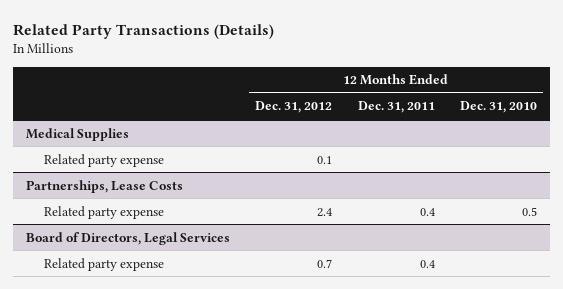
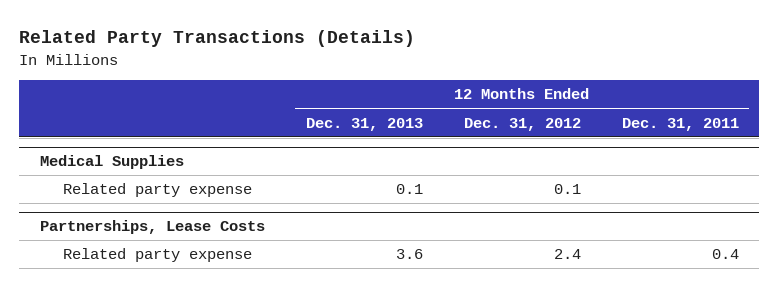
- | 12 Months Ended Dec. 31, 2012 | 12 Months Ended Dec. 31, 2011 | 12 Months Ended Dec. 31, 2010
+ | 12 Months Ended Dec. 31, 2013 | 12 Months Ended Dec. 31, 2012 | 12 Months Ended Dec. 31, 2011
- Board of Directors, Legal Services
- Related party expense | 0.7 | 0.4 |

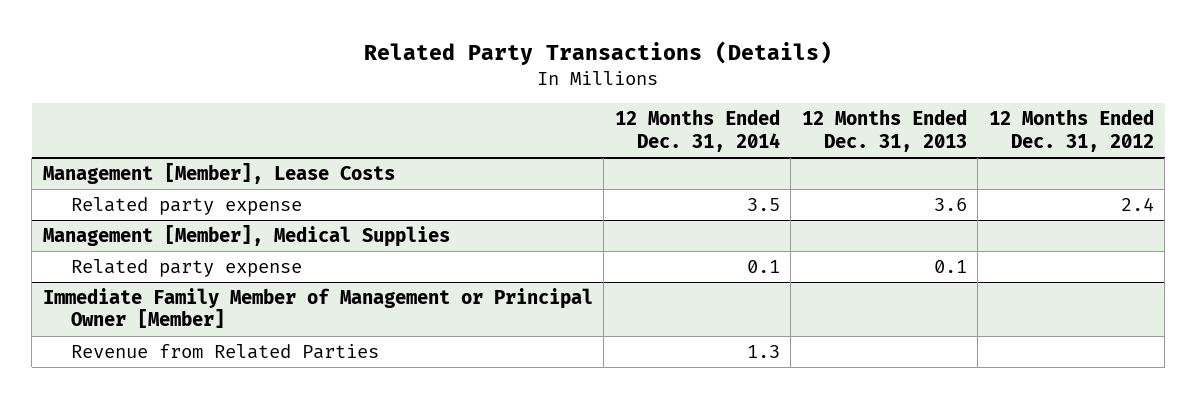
- | 12 Months Ended Dec. 31, 2013 | 12 Months Ended Dec. 31, 2012 | 12 Months Ended Dec. 31, 2011
+ | 12 Months Ended Dec. 31, 2014 | 12 Months Ended Dec. 31, 2013 | 12 Months Ended Dec. 31, 2012
- Medical Supplies
- Related party expense | 0.1 | 0.1 |
- Partnerships, Lease Costs
+ Management [Member], Lease Costs
+ Management [Member], Medical Supplies
+ Related party expense | 0.1 | 0.1 |
+ Immediate Family Member of Management or Principal Owner [Member]
+ Revenue from Related Parties | 1.3 | |

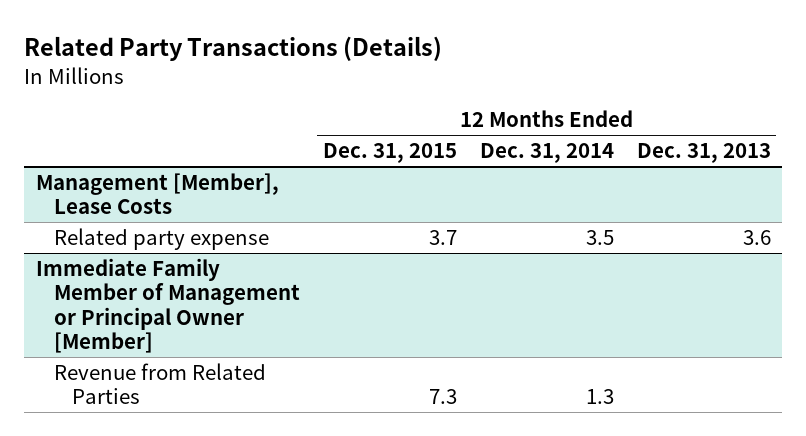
- | 12 Months Ended Dec. 31, 2014 | 12 Months Ended Dec. 31, 2013 | 12 Months Ended Dec. 31, 2012
+ | 12 Months Ended Dec. 31, 2015 | 12 Months Ended Dec. 31, 2014 | 12 Months Ended Dec. 31, 2013
- Management [Member], Medical Supplies
- Related party expense | 0.1 | 0.1 |

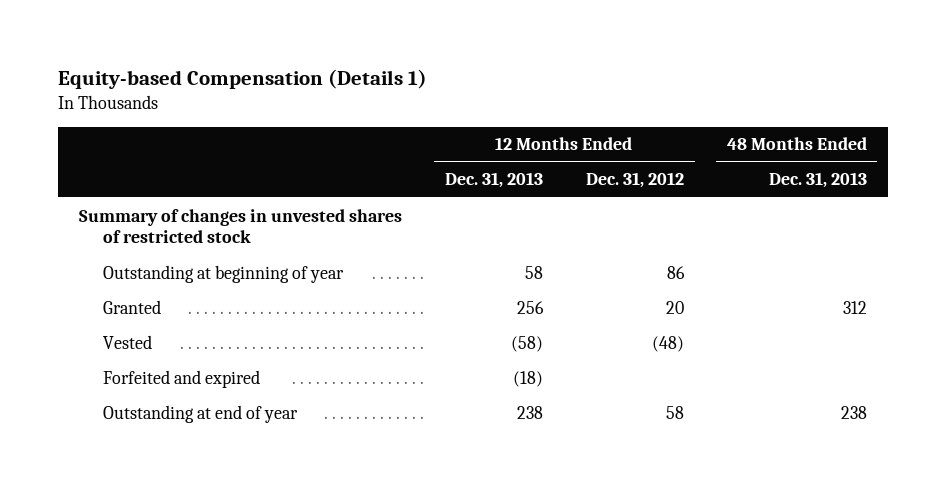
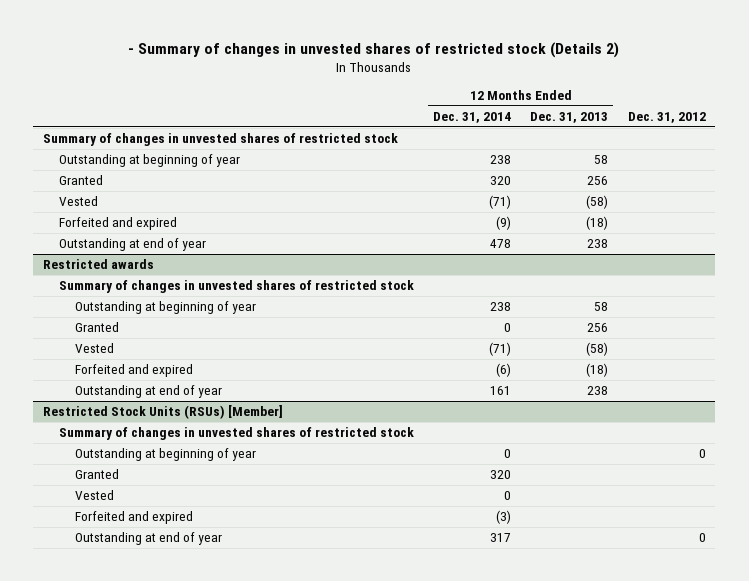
- Equity-based Compensation (Details 1)
+ - Summary of changes in unvested shares of restricted stock (Details 2)
- | 12 Months Ended Dec. 31, 2013 | 12 Months Ended Dec. 31, 2012 | 48 Months Ended Dec. 31, 2013
+ | 12 Months Ended Dec. 31, 2014 | 12 Months Ended Dec. 31, 2013 | Dec. 31, 2012
+ Restricted awards
+ Summary of changes in unvested shares of restricted stock
+ Outstanding at beginning of year | 238 | 58 |
+ Granted | 0 | 256 |
+ Vested | (71) | (58) |
+ Forfeited and expired | (6) | (18) |
+ Outstanding at end of year | 161 | 238 |
+ Restricted Stock Units (RSUs) [Member]
+ Summary of changes in unvested shares of restricted stock
+ Outstanding at beginning of year | 0 | | 0
+ Granted | 320 | |
+ Vested | 0 | |
+ Forfeited and expired | (3) | |
+ Outstanding at end of year | 317 | | 0

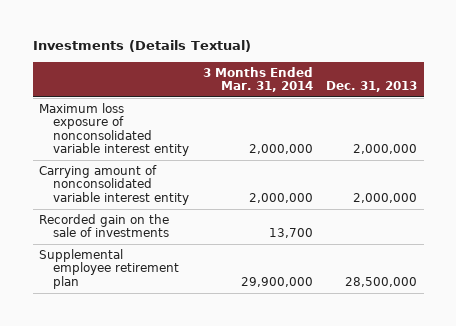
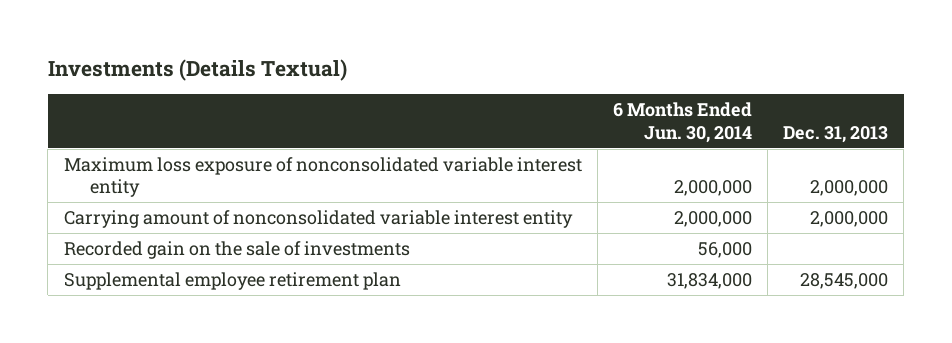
- | 3 Months Ended Mar. 31, 2014 | Dec. 31, 2013
+ | 6 Months Ended Jun. 30, 2014 | Dec. 31, 2013
- Supplemental employee retirement plan | 29,900,000 | 28,500,000
+ Supplemental employee retirement plan | 31,834,000 | 28,545,000

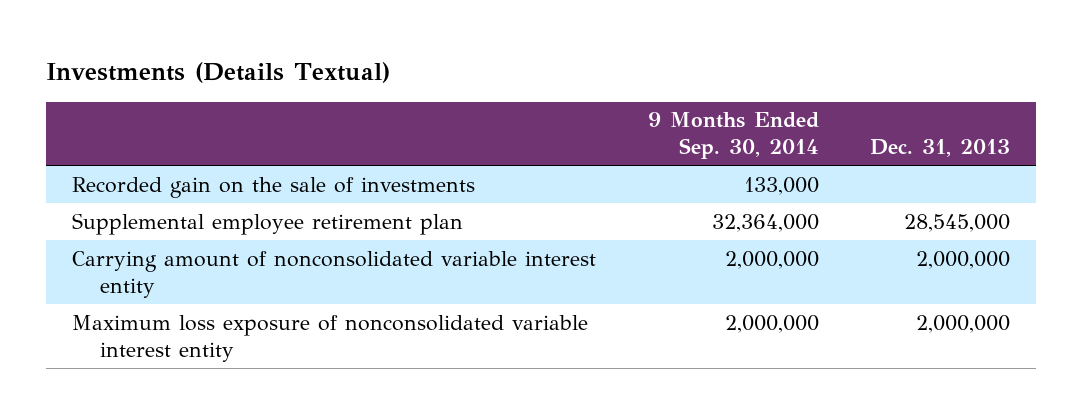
- | 6 Months Ended Jun. 30, 2014 | Dec. 31, 2013
+ | 9 Months Ended Sep. 30, 2014 | Dec. 31, 2013
moved down: Carrying amount of nonconsolidated variable interest entity | 2,000,000 | 2,000,000
moved down: Maximum loss exposure of nonconsolidated variable interest entity | 2,000,000 | 2,000,000

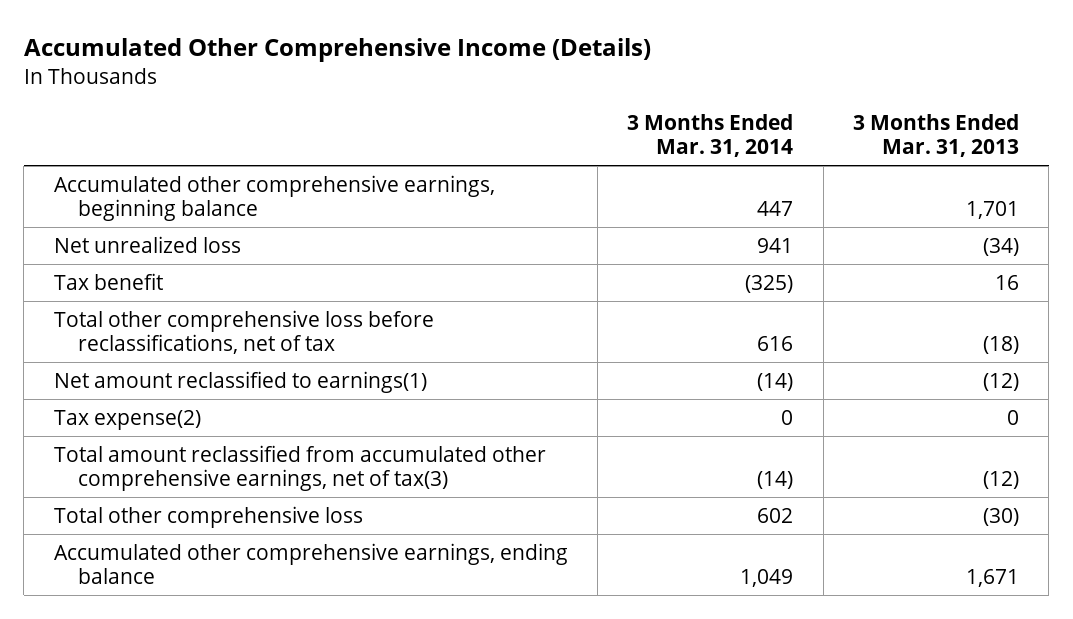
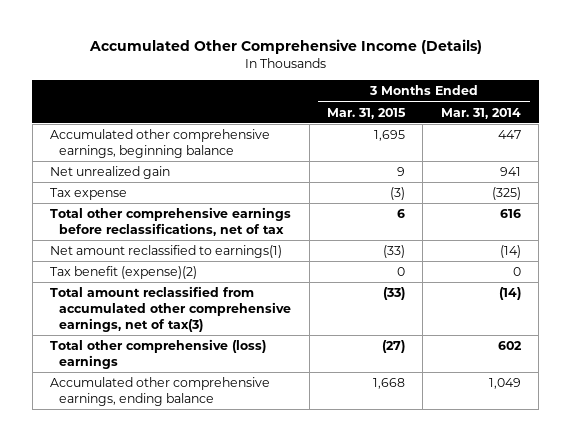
- | 3 Months Ended Mar. 31, 2014 | 3 Months Ended Mar. 31, 2013
+ | 3 Months Ended Mar. 31, 2015 | 3 Months Ended Mar. 31, 2014
- Net unrealized loss | 941 | (34)
- Tax benefit | (325) | 16
- Total other comprehensive loss before reclassifications, net of tax | 616 | (18)
+ Net unrealized gain | 9 | 941
+ Tax expense | (3) | (325)
+ Total other comprehensive earnings before reclassifications, net of tax | 6 | 616
- Tax expense(2) | 0 | 0
+ Tax benefit (expense)(2) | 0 | 0
- Total other comprehensive loss | 602 | (30)
+ Total other comprehensive (loss) earnings | (27) | 602

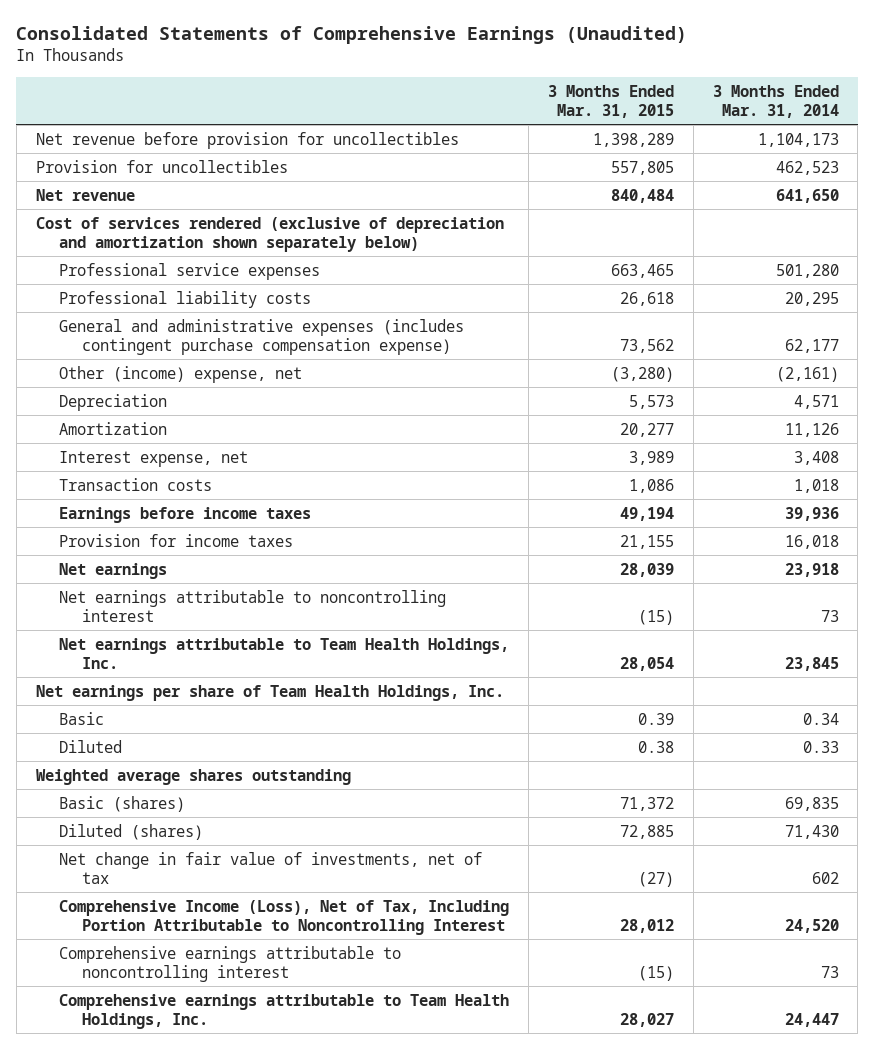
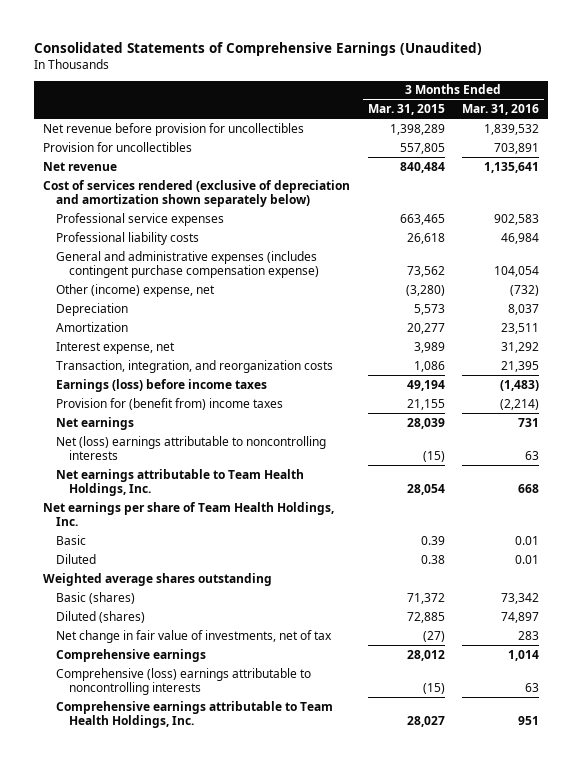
- | 3 Months Ended Mar. 31, 2015 | 3 Months Ended Mar. 31, 2014
+ | 3 Months Ended Mar. 31, 2015 | 3 Months Ended Mar. 31, 2016
- Transaction costs | 1,086 | 1,018
- Earnings before income taxes | 49,194 | 39,936
- Provision for income taxes | 21,155 | 16,018
+ Transaction, integration, and reorganization costs | 1,086 | 21,395
+ Earnings (loss) before income taxes | 49,194 | (1,483)
+ Provision for (benefit from) income taxes | 21,155 | (2,214)
- Net earnings attributable to noncontrolling interest | (15) | 73
+ Net (loss) earnings attributable to noncontrolling interests | (15) | 63
- Comprehensive Income (Loss), Net of Tax, Including Portion Attributable to Noncontrolling Interest | 28,012 | 24,520
- Comprehensive earnings attributable to noncontrolling interest | (15) | 73
+ Comprehensive earnings | 28,012 | 1,014
+ Comprehensive (loss) earnings attributable to noncontrolling interests | (15) | 63

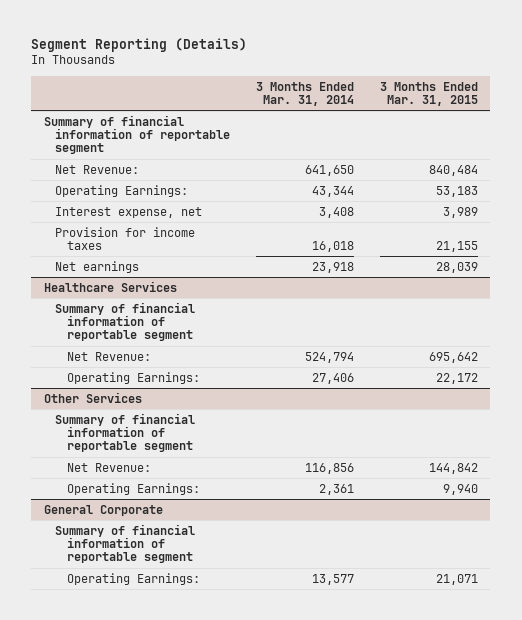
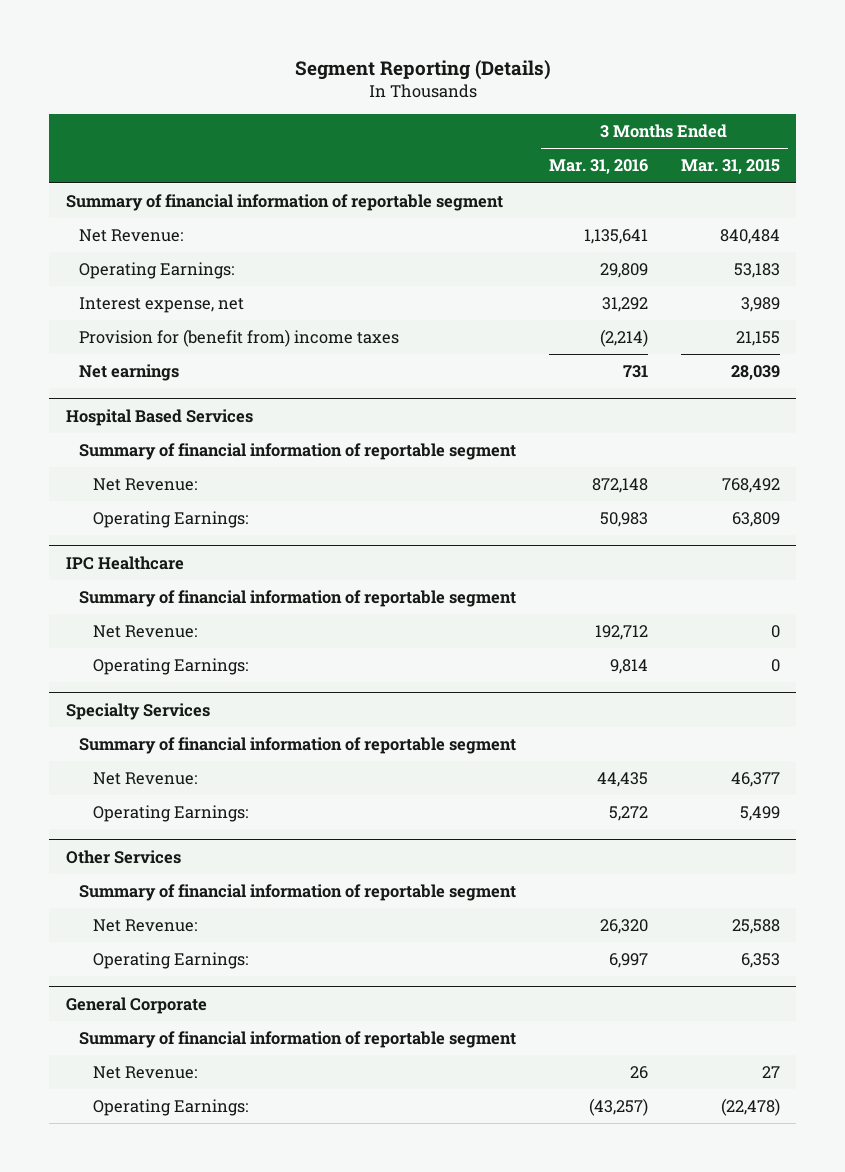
- | 3 Months Ended Mar. 31, 2014 | 3 Months Ended Mar. 31, 2015
+ | 3 Months Ended Mar. 31, 2016 | 3 Months Ended Mar. 31, 2015
- Provision for income taxes | 16,018 | 21,155
+ Provision for (benefit from) income taxes | (2,214) | 21,155
- Healthcare Services
+ Hospital Based Services
- Net Revenue: | 524,794 | 695,642
- Operating Earnings: | 27,406 | 22,172
+ Net Revenue: | 872,148 | 768,492
+ Operating Earnings: | 50,983 | 63,809
+ IPC Healthcare
+ Summary of financial information of reportable segment
+ Net Revenue: | 192,712 | 0
+ Operating Earnings: | 9,814 | 0
+ Specialty Services
+ Summary of financial information of reportable segment
+ Net Revenue: | 44,435 | 46,377
+ Operating Earnings: | 5,272 | 5,499
@ Other Services
- Net Revenue: | 116,856 | 144,842
- Operating Earnings: | 2,361 | 9,940
+ Net Revenue: | 26,320 | 25,588
+ Operating Earnings: | 6,997 | 6,353
@ General Corporate
- Operating Earnings: | 13,577 | 21,071
+ Net Revenue: | 26 | 27
+ Operating Earnings: | (43,257) | (22,478)

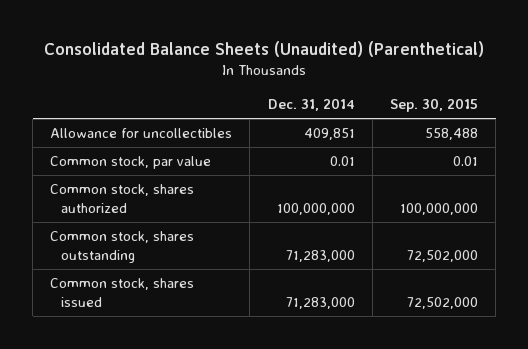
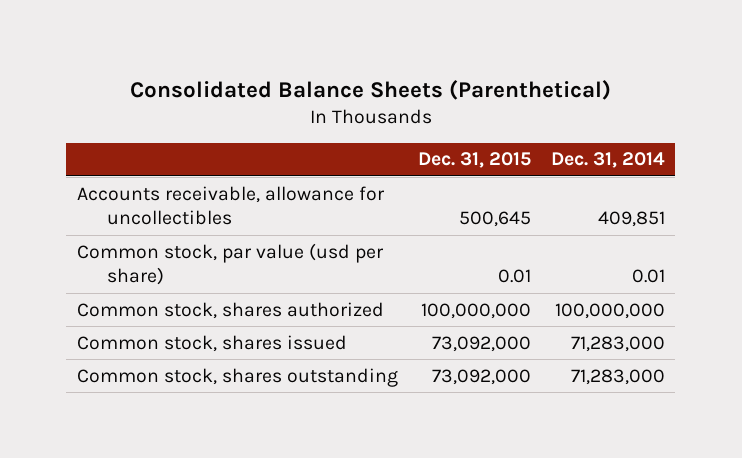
- Consolidated Balance Sheets (Unaudited) (Parenthetical)
+ Consolidated Balance Sheets (Parenthetical)
- | Dec. 31, 2014 | Sep. 30, 2015
+ | Dec. 31, 2015 | Dec. 31, 2014
- Allowance for uncollectibles | 409,851 | 558,488
- Common stock, par value | 0.01 | 0.01
+ Accounts receivable, allowance for uncollectibles | 500,645 | 409,851
+ Common stock, par value (usd per share) | 0.01 | 0.01
moved down: Common stock, shares outstanding | 73,092,000 | 71,283,000

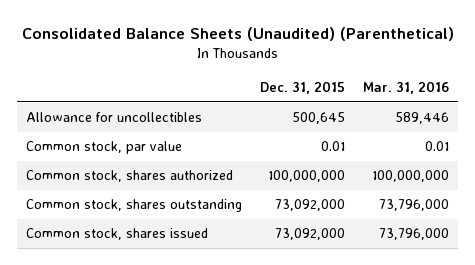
- Consolidated Balance Sheets (Parenthetical)
+ Consolidated Balance Sheets (Unaudited) (Parenthetical)
- | Dec. 31, 2015 | Dec. 31, 2014
+ | Dec. 31, 2015 | Mar. 31, 2016
- Accounts receivable, allowance for uncollectibles | 500,645 | 409,851
- Common stock, par value (usd per share) | 0.01 | 0.01
+ Allowance for uncollectibles | 500,645 | 589,446
+ Common stock, par value | 0.01 | 0.01
moved down: Common stock, shares issued | 73,092,000 | 73,796,000

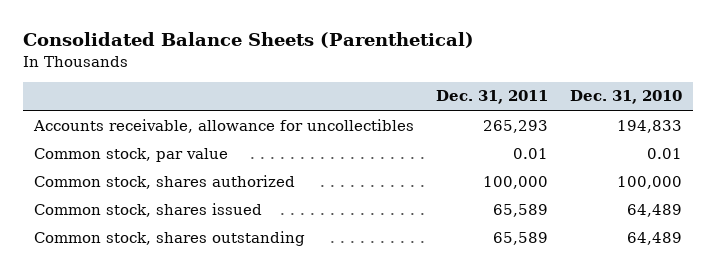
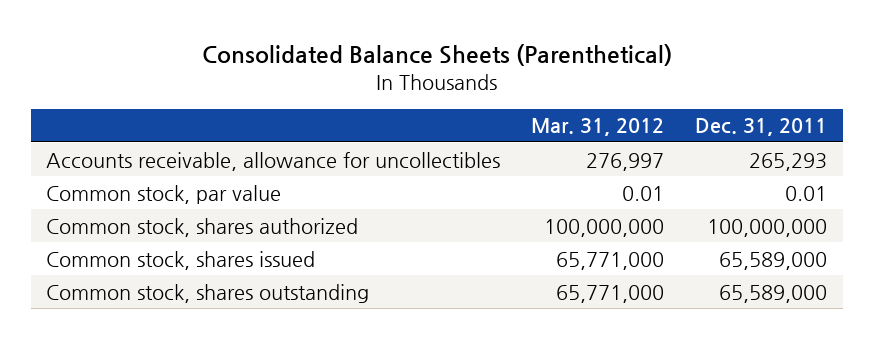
- | Dec. 31, 2011 | Dec. 31, 2010
+ | Mar. 31, 2012 | Dec. 31, 2011
- Common stock, shares authorized | 100,000 | 100,000
- Common stock, shares issued | 65,589 | 64,489
- Common stock, shares outstanding | 65,589 | 64,489
+ Common stock, shares authorized | 100,000,000 | 100,000,000
+ Common stock, shares issued | 65,771,000 | 65,589,000
+ Common stock, shares outstanding | 65,771,000 | 65,589,000

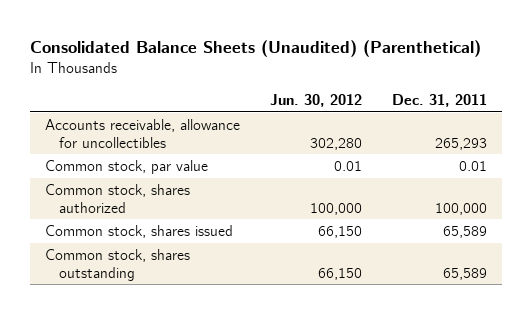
- Consolidated Balance Sheets (Parenthetical)
+ Consolidated Balance Sheets (Unaudited) (Parenthetical)
- | Mar. 31, 2012 | Dec. 31, 2011
+ | Jun. 30, 2012 | Dec. 31, 2011
- Common stock, shares authorized | 100,000,000 | 100,000,000
- Common stock, shares issued | 65,771,000 | 65,589,000
- Common stock, shares outstanding | 65,771,000 | 65,589,000
+ Common stock, shares authorized | 100,000 | 100,000
+ Common stock, shares issued | 66,150 | 65,589
+ Common stock, shares outstanding | 66,150 | 65,589

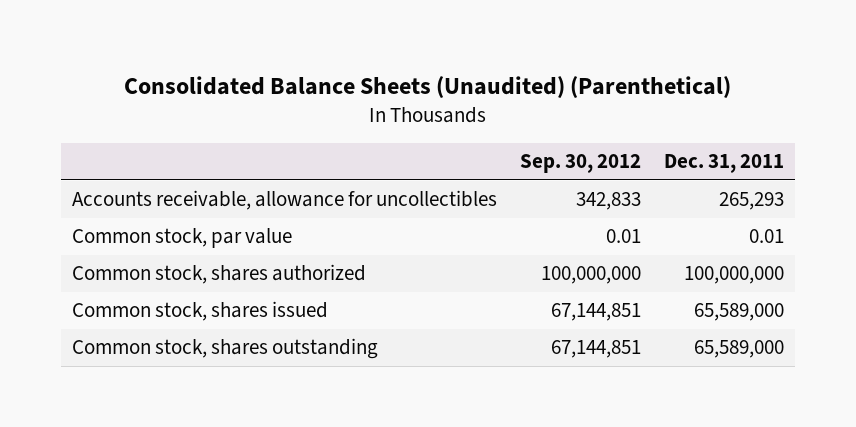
- | Jun. 30, 2012 | Dec. 31, 2011
+ | Sep. 30, 2012 | Dec. 31, 2011
- Common stock, shares authorized | 100,000 | 100,000
- Common stock, shares issued | 66,150 | 65,589
- Common stock, shares outstanding | 66,150 | 65,589
+ Common stock, shares authorized | 100,000,000 | 100,000,000
+ Common stock, shares issued | 67,144,851 | 65,589,000
+ Common stock, shares outstanding | 67,144,851 | 65,589,000

